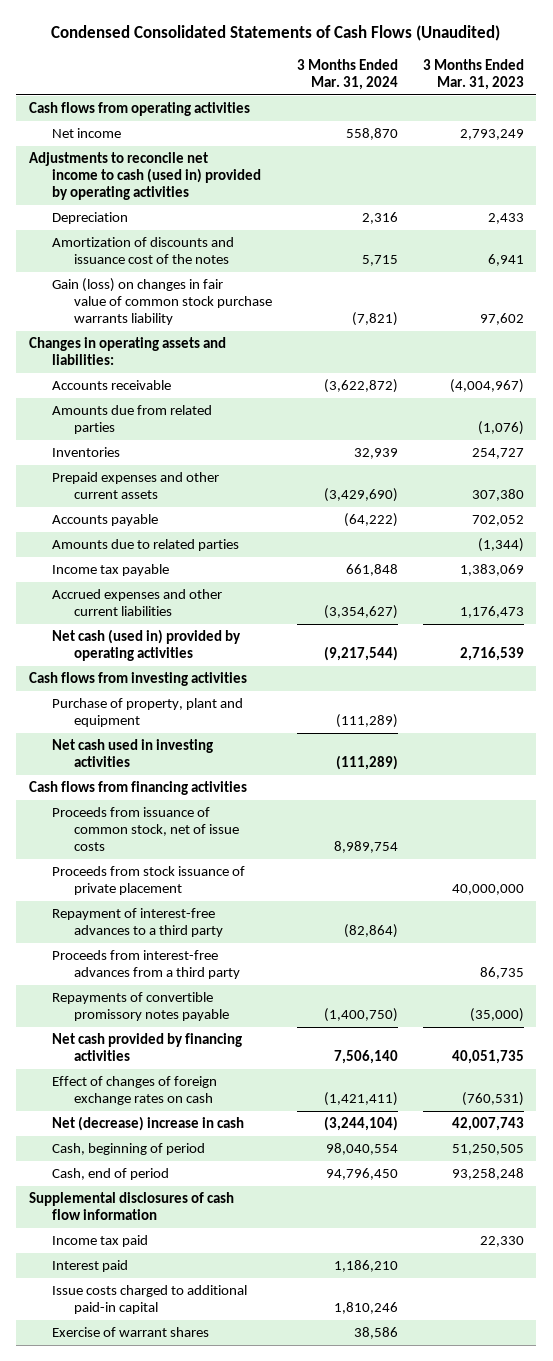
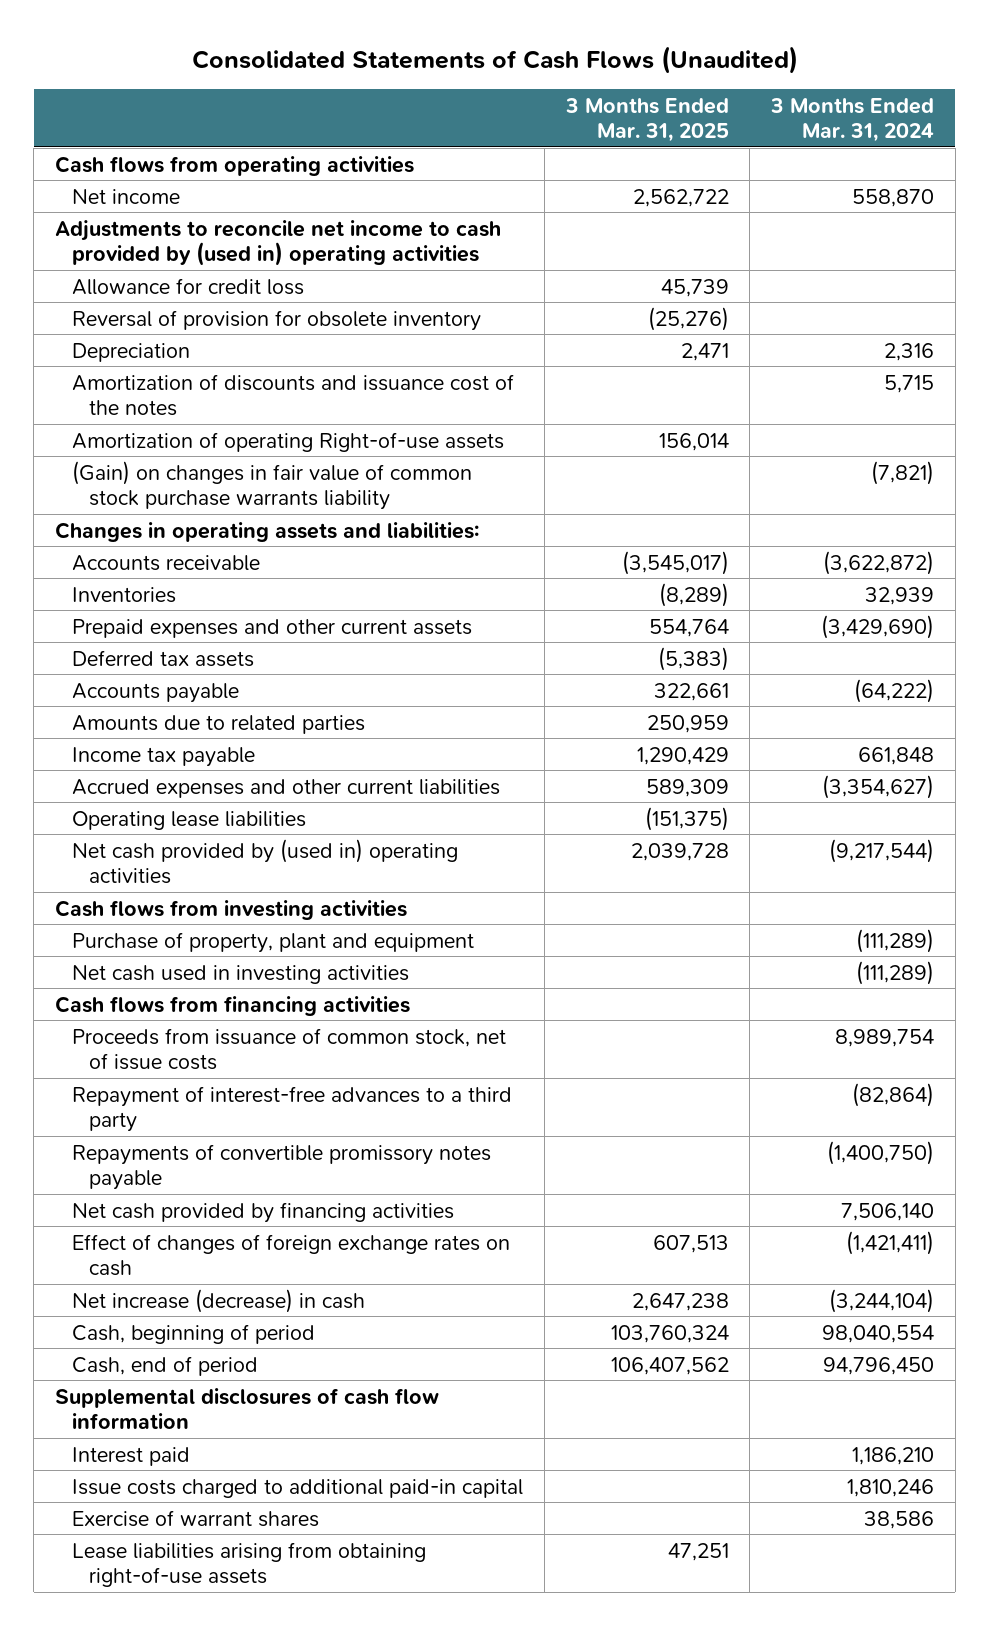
- Condensed Consolidated Statements of Cash Flows (Unaudited)
+ Consolidated Statements of Cash Flows (Unaudited)
- | 3 Months Ended Mar. 31, 2024 | 3 Months Ended Mar. 31, 2023
+ | 3 Months Ended Mar. 31, 2025 | 3 Months Ended Mar. 31, 2024
- Adjustments to reconcile net income to cash (used in) provided by operating activities
+ Adjustments to reconcile net income to cash provided by (used in) operating activities
+ Allowance for credit loss | 45,739 |
+ Reversal of provision for obsolete inventory | (25,276) |
- Gain (loss) on changes in fair value of common stock purchase warrants liability | (7,821) | 97,602
+ Amortization of operating Right-of-use assets | 156,014 |
+ (Gain) on changes in fair value of common stock purchase warrants liability | | (7,821)
- Amounts due from related parties | | (1,076)
+ Deferred tax assets | (5,383) |
- Net cash (used in) provided by operating activities | (9,217,544) | 2,716,539
+ Operating lease liabilities | (151,375) |
+ Net cash provided by (used in) operating activities | 2,039,728 | (9,217,544)
- Proceeds from stock issuance of private placement | | 40,000,000
- Proceeds from interest-free advances from a third party | | 86,735
- Net (decrease) increase in cash | (3,244,104) | 42,007,743
+ Net increase (decrease) in cash | 2,647,238 | (3,244,104)
- Income tax paid | | 22,330
+ Lease liabilities arising from obtaining right-of-use assets | 47,251 |

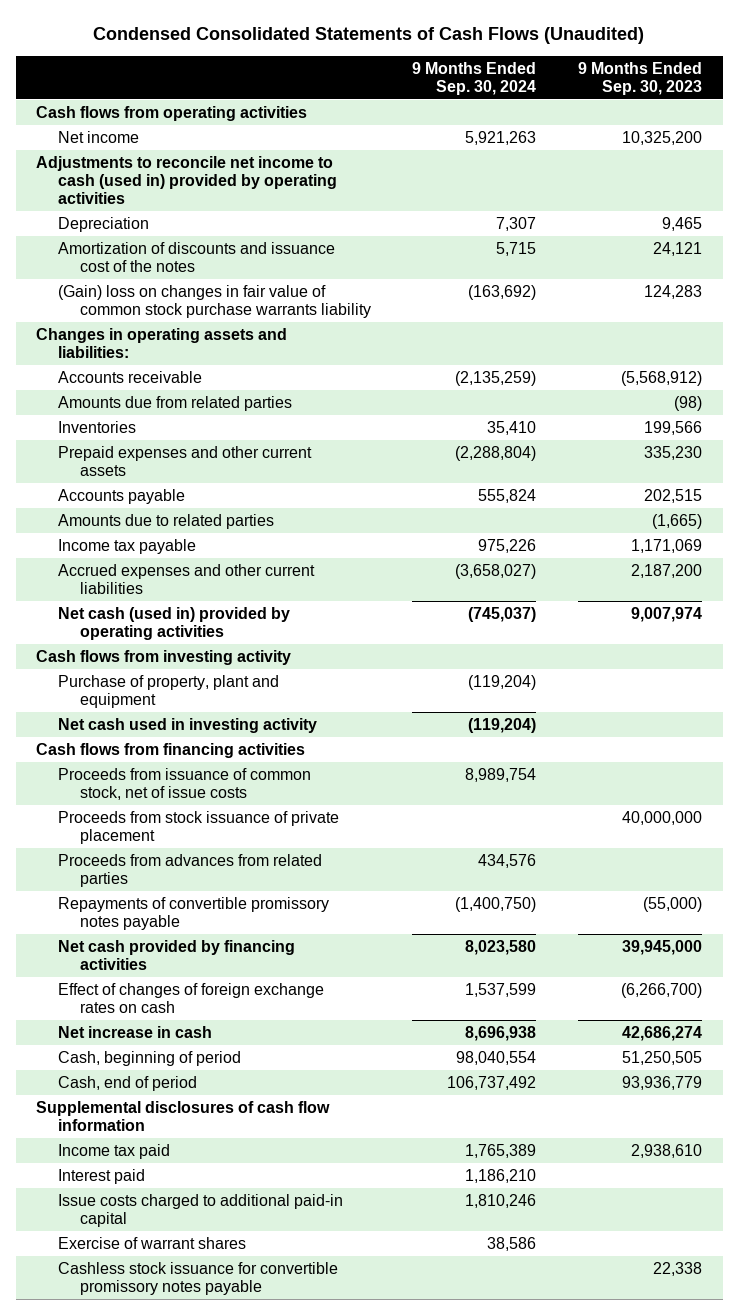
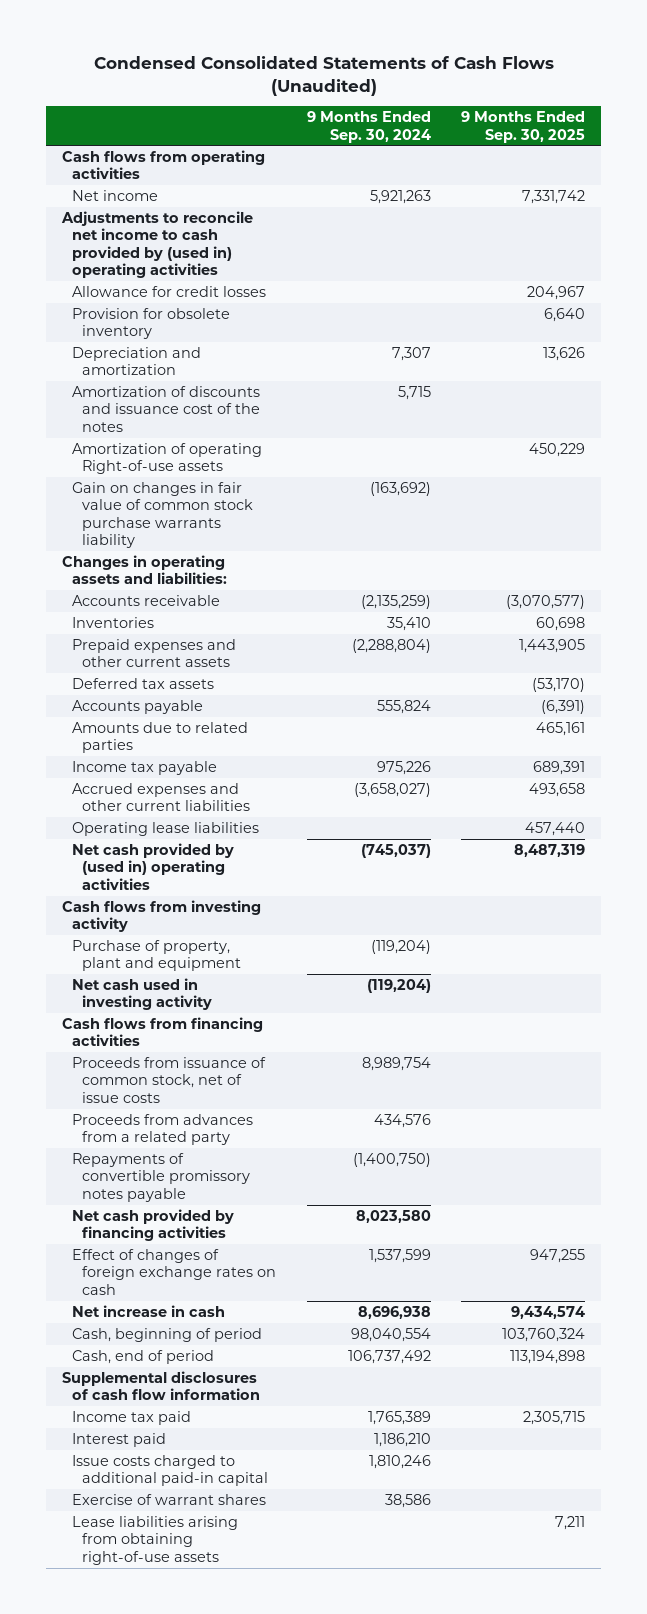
- | 9 Months Ended Sep. 30, 2024 | 9 Months Ended Sep. 30, 2023
+ | 9 Months Ended Sep. 30, 2024 | 9 Months Ended Sep. 30, 2025
- Adjustments to reconcile net income to cash (used in) provided by operating activities
- Depreciation | 7,307 | 9,465
+ Adjustments to reconcile net income to cash provided by (used in) operating activities
+ Allowance for credit losses | | 204,967
+ Provision for obsolete inventory | | 6,640
+ Depreciation and amortization | 7,307 | 13,626
- (Gain) loss on changes in fair value of common stock purchase warrants liability | (163,692) | 124,283
+ Amortization of operating Right-of-use assets | | 450,229
+ Gain on changes in fair value of common stock purchase warrants liability | (163,692) |
- Amounts due from related parties | | (98)
+ Deferred tax assets | | (53,170)
- Net cash (used in) provided by operating activities | (745,037) | 9,007,974
+ Operating lease liabilities | | 457,440
+ Net cash provided by (used in) operating activities | (745,037) | 8,487,319
- Proceeds from stock issuance of private placement | | 40,000,000
- Proceeds from advances from related parties | 434,576 |
+ Proceeds from advances from a related party | 434,576 |
- Cashless stock issuance for convertible promissory notes payable | | 22,338
+ Lease liabilities arising from obtaining right-of-use assets | | 7,211

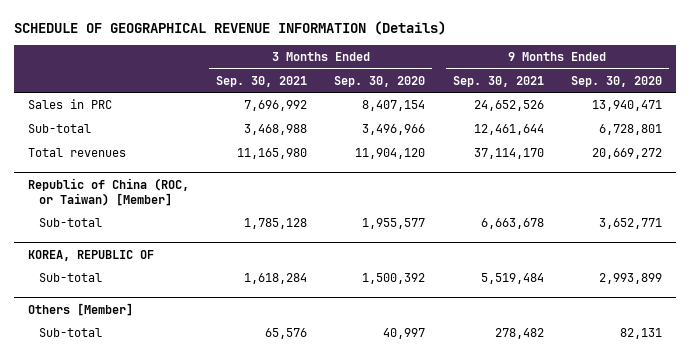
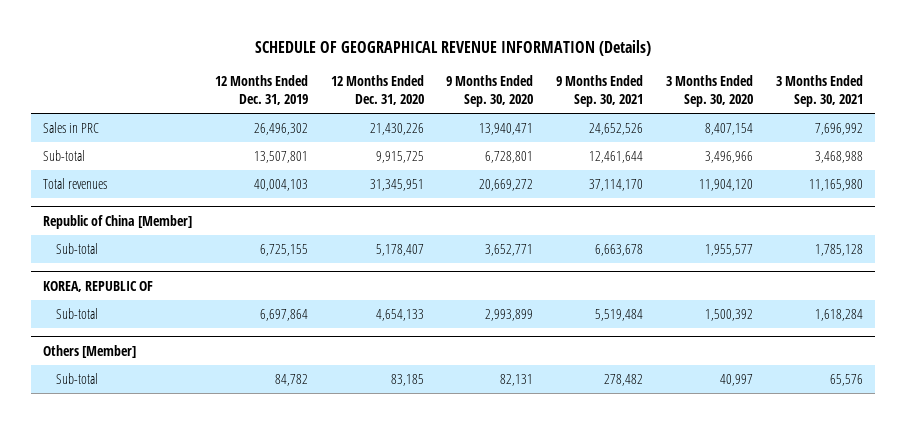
- | 3 Months Ended Sep. 30, 2021 | 3 Months Ended Sep. 30, 2020 | 9 Months Ended Sep. 30, 2021 | 9 Months Ended Sep. 30, 2020
+ | 12 Months Ended Dec. 31, 2019 | 12 Months Ended Dec. 31, 2020 | 9 Months Ended Sep. 30, 2020 | 9 Months Ended Sep. 30, 2021 | 3 Months Ended Sep. 30, 2020 | 3 Months Ended Sep. 30, 2021
- Republic of China (ROC, or Taiwan) [Member]
+ Republic of China [Member]

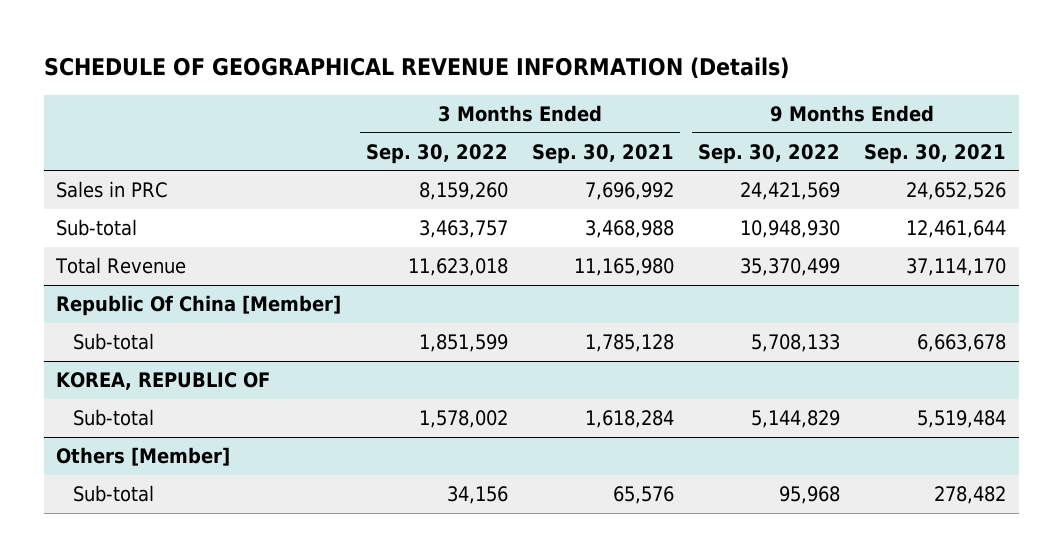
- | 12 Months Ended Dec. 31, 2019 | 12 Months Ended Dec. 31, 2020 | 9 Months Ended Sep. 30, 2020 | 9 Months Ended Sep. 30, 2021 | 3 Months Ended Sep. 30, 2020 | 3 Months Ended Sep. 30, 2021
+ | 3 Months Ended Sep. 30, 2022 | 3 Months Ended Sep. 30, 2021 | 9 Months Ended Sep. 30, 2022 | 9 Months Ended Sep. 30, 2021
- Total revenues | 40,004,103 | 31,345,951 | 20,669,272 | 37,114,170 | 11,904,120 | 11,165,980
- Republic of China [Member]
+ Total Revenue | 11,623,018 | 11,165,980 | 35,370,499 | 37,114,170
+ Republic Of China [Member]

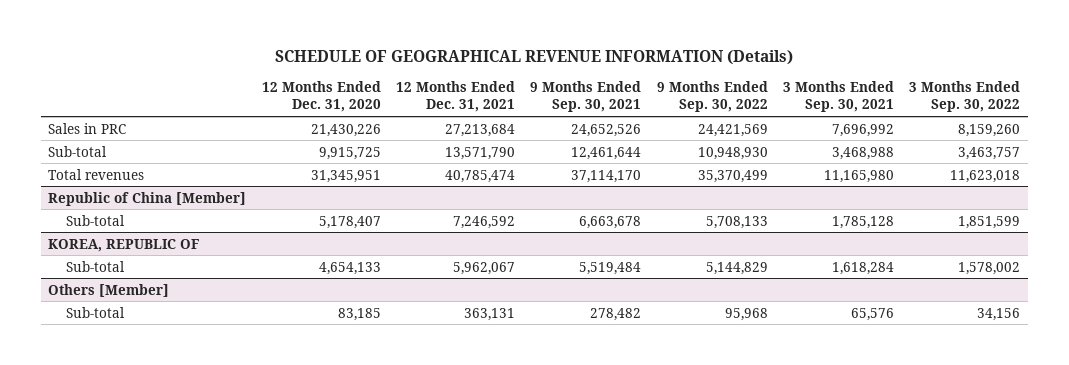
- | 3 Months Ended Sep. 30, 2022 | 3 Months Ended Sep. 30, 2021 | 9 Months Ended Sep. 30, 2022 | 9 Months Ended Sep. 30, 2021
+ | 12 Months Ended Dec. 31, 2020 | 12 Months Ended Dec. 31, 2021 | 9 Months Ended Sep. 30, 2021 | 9 Months Ended Sep. 30, 2022 | 3 Months Ended Sep. 30, 2021 | 3 Months Ended Sep. 30, 2022
- Total Revenue | 11,623,018 | 11,165,980 | 35,370,499 | 37,114,170
- Republic Of China [Member]
+ Total revenues | 31,345,951 | 40,785,474 | 37,114,170 | 35,370,499 | 11,165,980 | 11,623,018
+ Republic of China [Member]

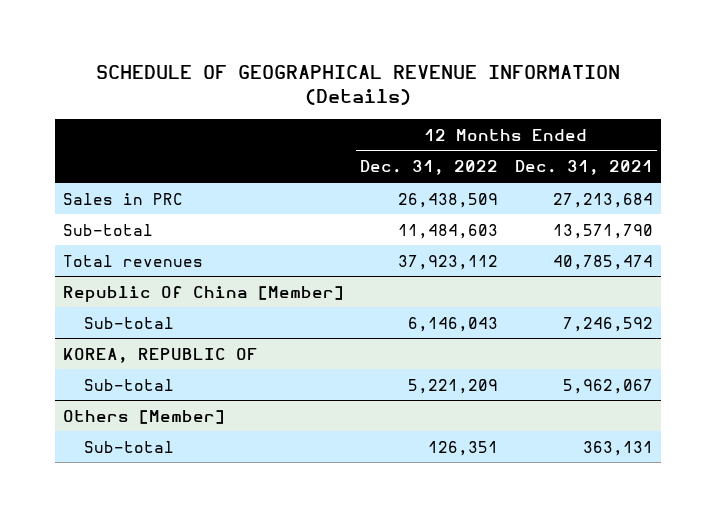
- | 12 Months Ended Dec. 31, 2020 | 12 Months Ended Dec. 31, 2021 | 9 Months Ended Sep. 30, 2021 | 9 Months Ended Sep. 30, 2022 | 3 Months Ended Sep. 30, 2021 | 3 Months Ended Sep. 30, 2022
+ | 12 Months Ended Dec. 31, 2022 | 12 Months Ended Dec. 31, 2021
- Republic of China [Member]
+ Republic Of China [Member]

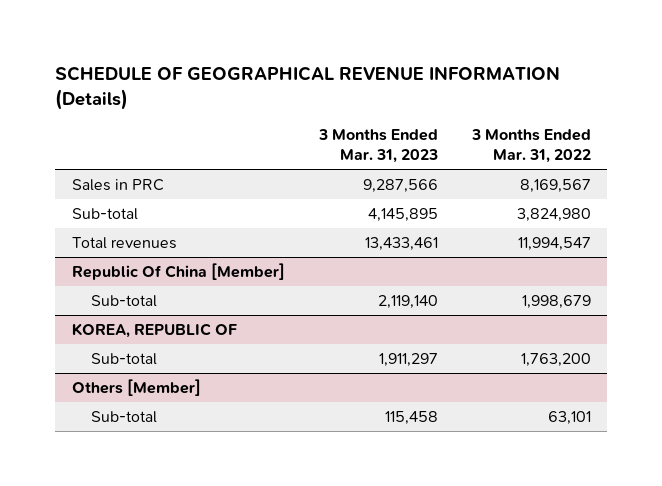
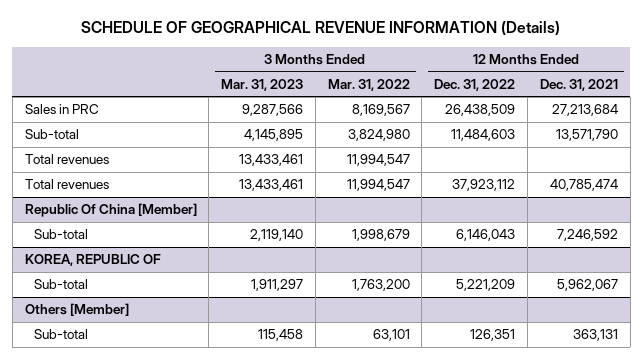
- | 3 Months Ended Mar. 31, 2023 | 3 Months Ended Mar. 31, 2022
+ | 3 Months Ended Mar. 31, 2023 | 3 Months Ended Mar. 31, 2022 | 12 Months Ended Dec. 31, 2022 | 12 Months Ended Dec. 31, 2021
+ Total revenues | 13,433,461 | 11,994,547 | 37,923,112 | 40,785,474

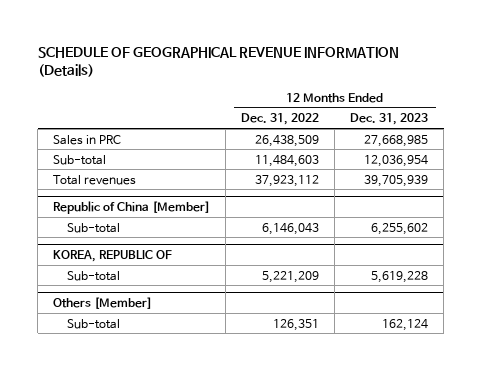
- | 3 Months Ended Mar. 31, 2023 | 3 Months Ended Mar. 31, 2022 | 12 Months Ended Dec. 31, 2022 | 12 Months Ended Dec. 31, 2021
+ | 12 Months Ended Dec. 31, 2022 | 12 Months Ended Dec. 31, 2023
- Total revenues | 13,433,461 | 11,994,547 | |
- Republic Of China [Member]
+ Republic of China [Member]

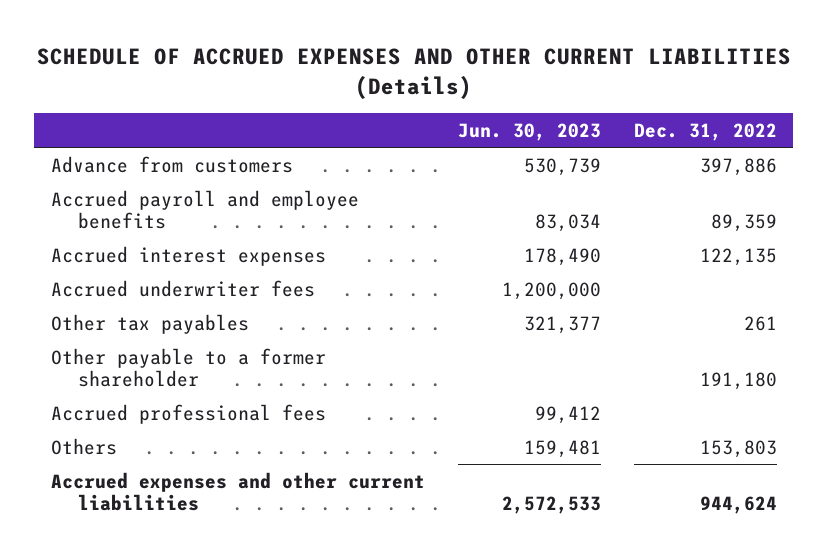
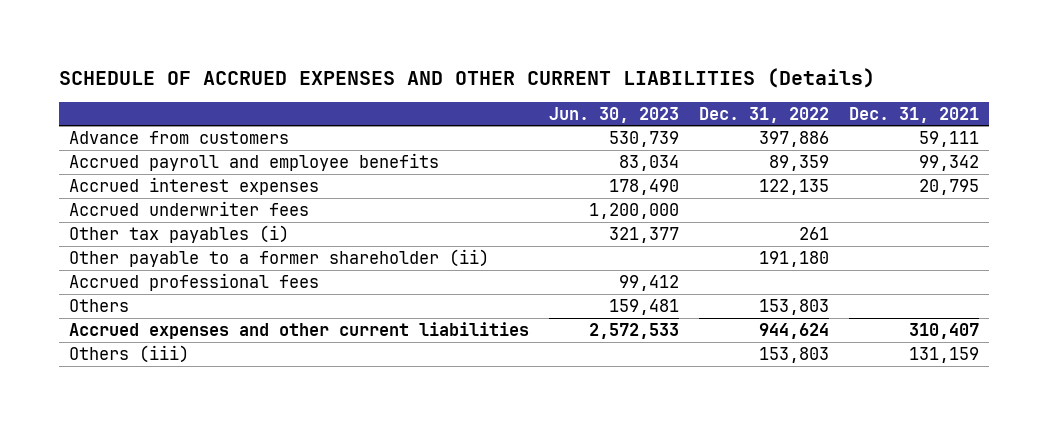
- | Jun. 30, 2023 | Dec. 31, 2022
+ | Jun. 30, 2023 | Dec. 31, 2022 | Dec. 31, 2021
- Other tax payables | 321,377 | 261
- Other payable to a former shareholder | | 191,180
+ Other tax payables (i) | 321,377 | 261 |
+ Other payable to a former shareholder (ii) | | 191,180 |
+ Others (iii) | | 153,803 | 131,159

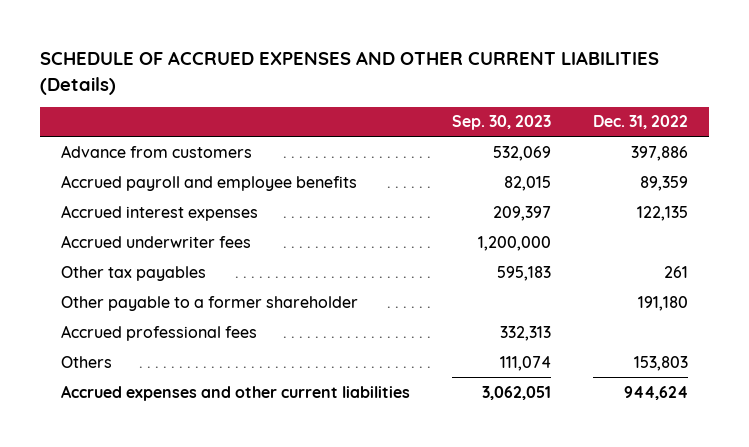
- | Jun. 30, 2023 | Dec. 31, 2022 | Dec. 31, 2021
+ | Sep. 30, 2023 | Dec. 31, 2022
- Other tax payables (i) | 321,377 | 261 |
- Other payable to a former shareholder (ii) | | 191,180 |
+ Other tax payables | 595,183 | 261
+ Other payable to a former shareholder | | 191,180
- Others (iii) | | 153,803 | 131,159

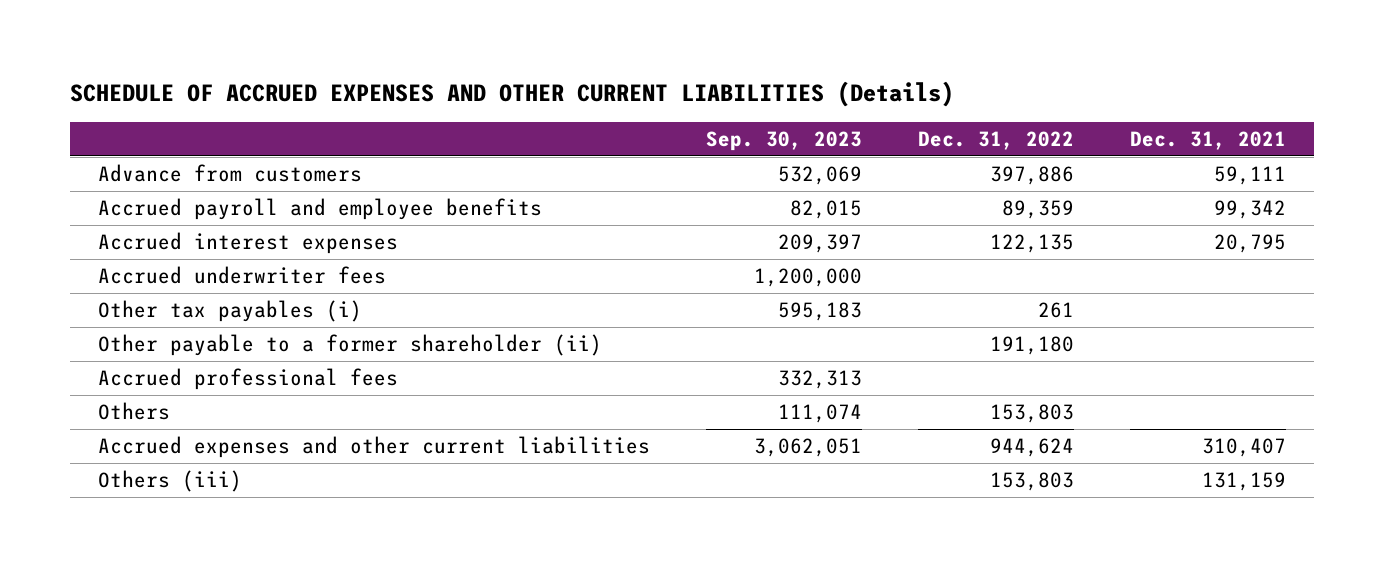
- | Sep. 30, 2023 | Dec. 31, 2022
+ | Sep. 30, 2023 | Dec. 31, 2022 | Dec. 31, 2021
- Other tax payables | 595,183 | 261
- Other payable to a former shareholder | | 191,180
+ Other tax payables (i) | 595,183 | 261 |
+ Other payable to a former shareholder (ii) | | 191,180 |
+ Others (iii) | | 153,803 | 131,159

